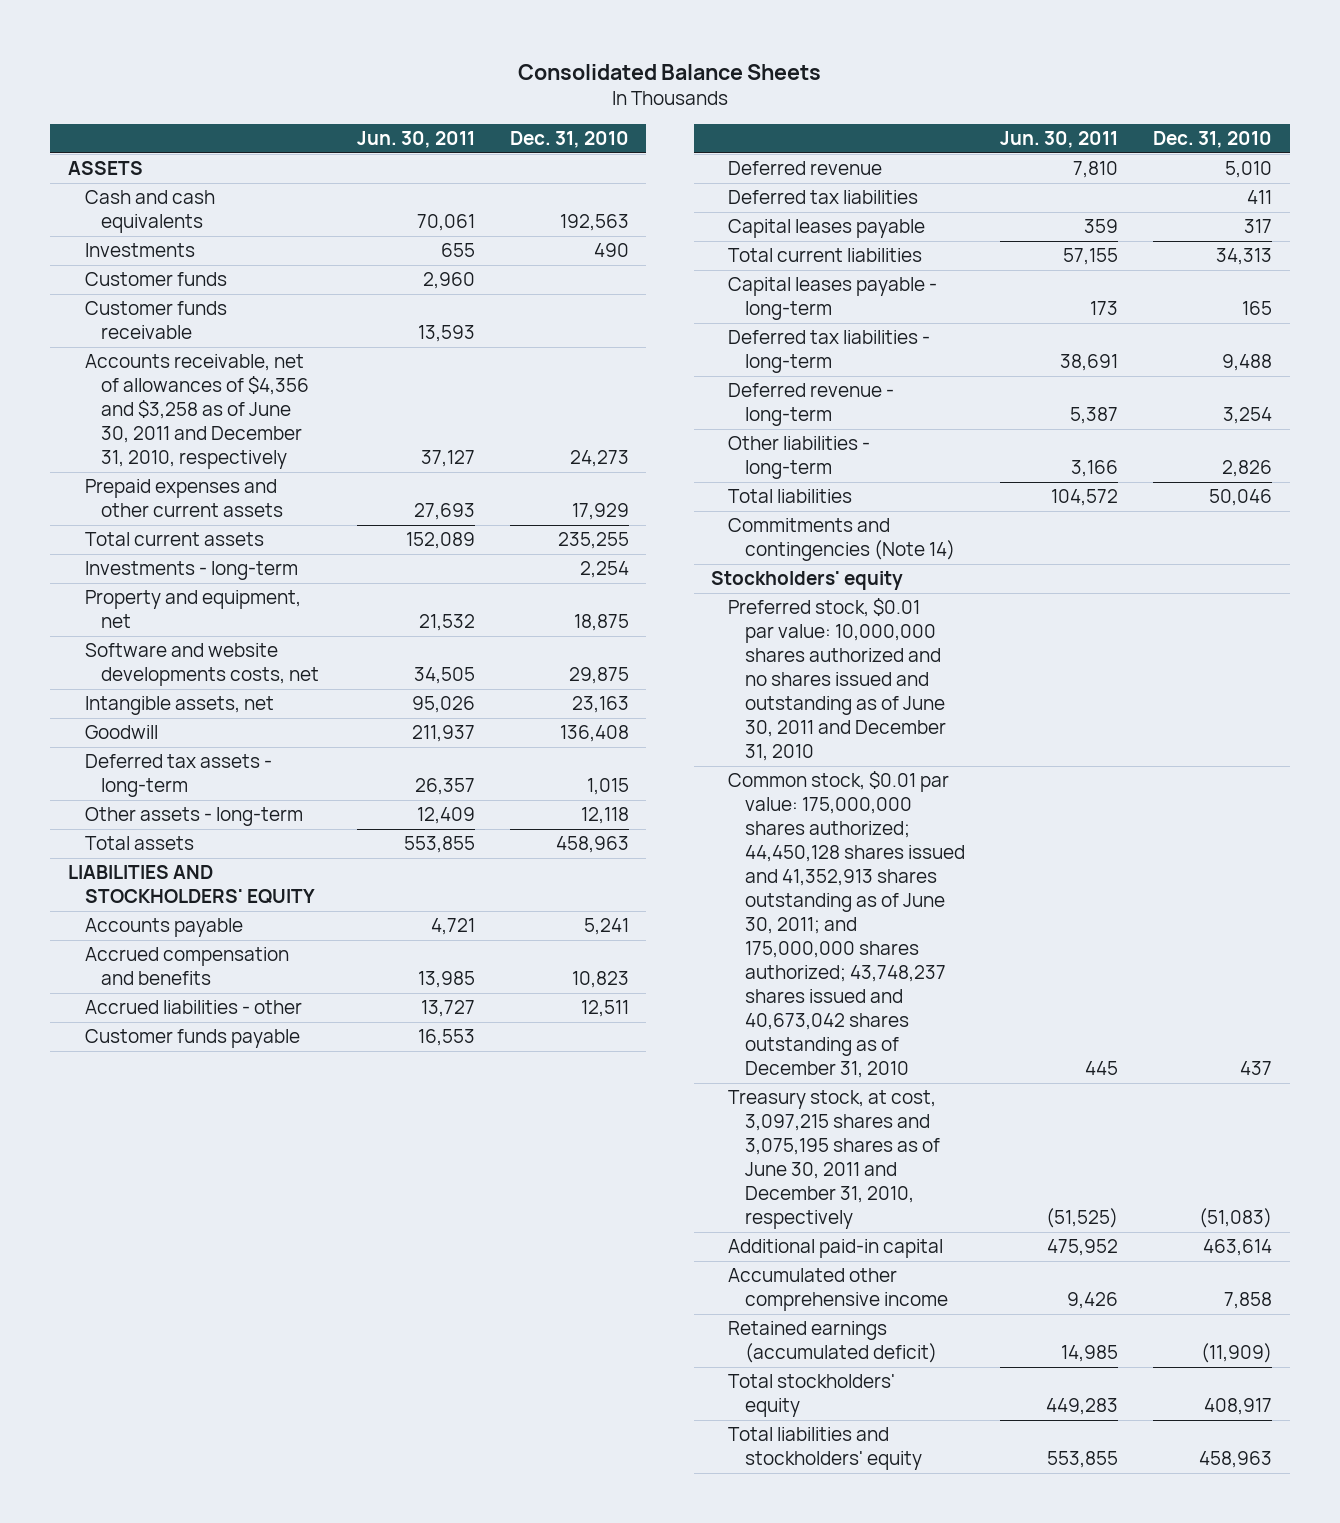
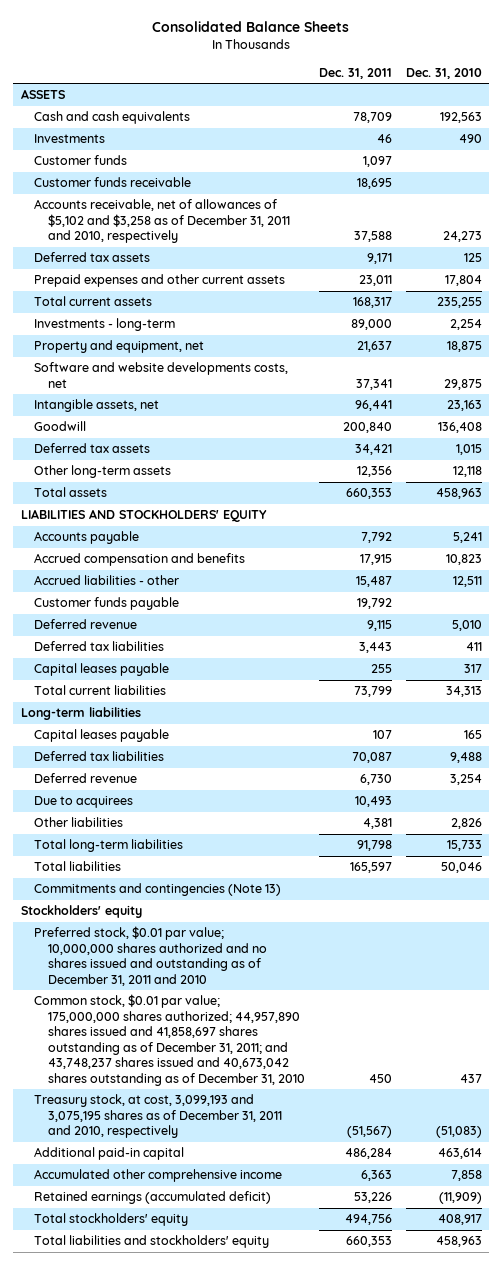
- | Jun. 30, 2011 | Dec. 31, 2010
+ | Dec. 31, 2011 | Dec. 31, 2010
- Accounts receivable, net of allowances of $4,356 and $3,258 as of June 30, 2011 and December 31, 2010, respectively | 37,127 | 24,273
- Prepaid expenses and other current assets | 27,693 | 17,929
+ Accounts receivable, net of allowances of $5,102 and $3,258 as of December 31, 2011 and 2010, respectively | 37,588 | 24,273
+ Deferred tax assets | 9,171 | 125
+ Prepaid expenses and other current assets | 23,011 | 17,804
- Deferred tax assets - long-term | 26,357 | 1,015
- Other assets - long-term | 12,409 | 12,118
+ Deferred tax assets | 34,421 | 1,015
+ Other long-term assets | 12,356 | 12,118
- Capital leases payable - long-term | 173 | 165
- Deferred tax liabilities - long-term | 38,691 | 9,488
- Deferred revenue - long-term | 5,387 | 3,254
- Other liabilities - long-term | 3,166 | 2,826
+ Long-term liabilities
+ Capital leases payable | 107 | 165
+ Deferred tax liabilities | 70,087 | 9,488
+ Deferred revenue | 6,730 | 3,254
+ Due to acquirees | 10,493 |
+ Other liabilities | 4,381 | 2,826
+ Total long-term liabilities | 91,798 | 15,733
- Commitments and contingencies (Note 14)
+ Commitments and contingencies (Note 13)
- Preferred stock, $0.01 par value: 10,000,000 shares authorized and no shares issued and outstanding as of June 30, 2011 and December 31, 2010
- Common stock, $0.01 par value: 175,000,000 shares authorized; 44,450,128 shares issued and 41,352,913 shares outstanding as of June 30, 2011; and 175,000,000 shares authorized; 43,748,237 shares issued and 40,673,042 shares outstanding as of December 31, 2010 | 445 | 437
- Treasury stock, at cost, 3,097,215 shares and 3,075,195 shares as of June 30, 2011 and December 31, 2010, respectively | (51,525) | (51,083)
+ Preferred stock, $0.01 par value; 10,000,000 shares authorized and no shares issued and outstanding as of December 31, 2011 and 2010
+ Common stock, $0.01 par value; 175,000,000 shares authorized; 44,957,890 shares issued and 41,858,697 shares outstanding as of December 31, 2011; and 43,748,237 shares issued and 40,673,042 shares outstanding as of December 31, 2010 | 450 | 437
+ Treasury stock, at cost, 3,099,193 and 3,075,195 shares as of December 31, 2011 and 2010, respectively | (51,567) | (51,083)

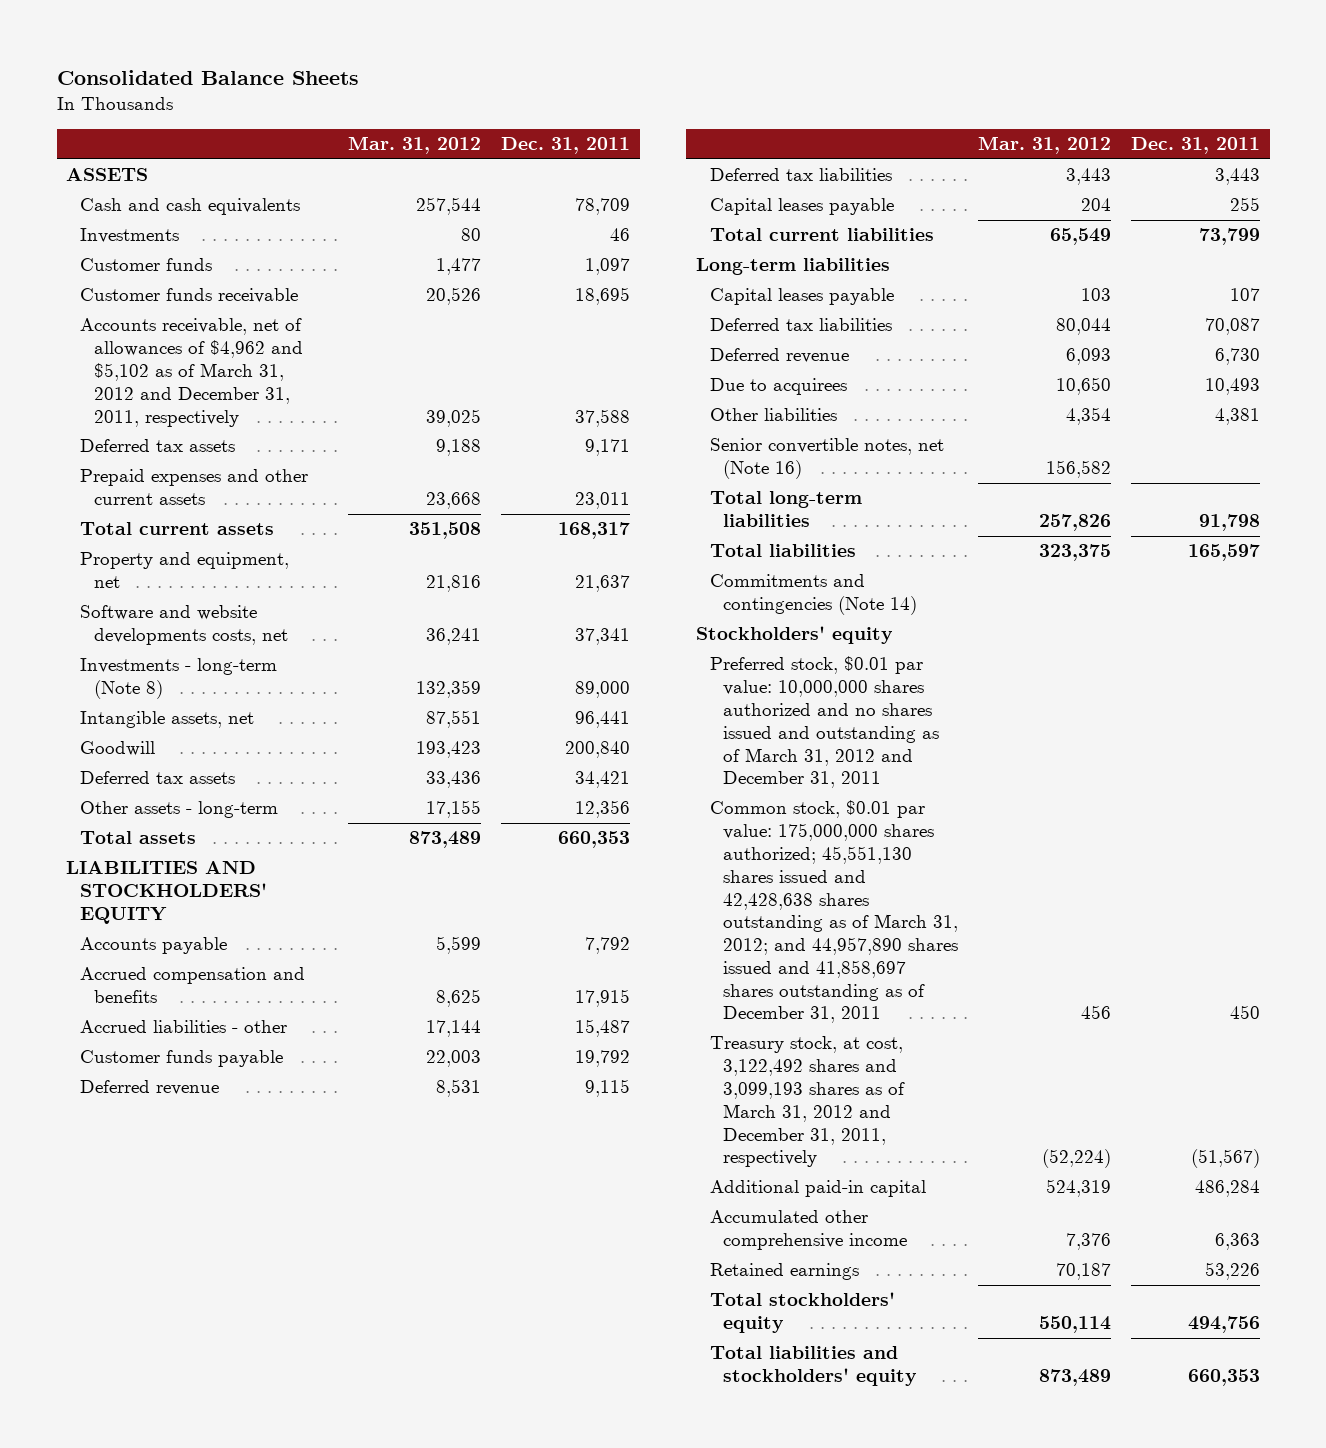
- | Dec. 31, 2011 | Dec. 31, 2010
+ | Mar. 31, 2012 | Dec. 31, 2011
- Accounts receivable, net of allowances of $5,102 and $3,258 as of December 31, 2011 and 2010, respectively | 37,588 | 24,273
+ Accounts receivable, net of allowances of $4,962 and $5,102 as of March 31, 2012 and December 31, 2011, respectively | 39,025 | 37,588
- Investments - long-term | 89,000 | 2,254
+ Investments - long-term (Note 8) | 132,359 | 89,000
- Other long-term assets | 12,356 | 12,118
+ Other assets - long-term | 17,155 | 12,356
+ Senior convertible notes, net (Note 16) | 156,582 |
- Commitments and contingencies (Note 13)
+ Commitments and contingencies (Note 14)
- Preferred stock, $0.01 par value; 10,000,000 shares authorized and no shares issued and outstanding as of December 31, 2011 and 2010
- Common stock, $0.01 par value; 175,000,000 shares authorized; 44,957,890 shares issued and 41,858,697 shares outstanding as of December 31, 2011; and 43,748,237 shares issued and 40,673,042 shares outstanding as of December 31, 2010 | 450 | 437
- Treasury stock, at cost, 3,099,193 and 3,075,195 shares as of December 31, 2011 and 2010, respectively | (51,567) | (51,083)
+ Preferred stock, $0.01 par value: 10,000,000 shares authorized and no shares issued and outstanding as of March 31, 2012 and December 31, 2011
+ Common stock, $0.01 par value: 175,000,000 shares authorized; 45,551,130 shares issued and 42,428,638 shares outstanding as of March 31, 2012; and 44,957,890 shares issued and 41,858,697 shares outstanding as of December 31, 2011 | 456 | 450
+ Treasury stock, at cost, 3,122,492 shares and 3,099,193 shares as of March 31, 2012 and December 31, 2011, respectively | (52,224) | (51,567)
- Retained earnings (accumulated deficit) | 53,226 | (11,909)
+ Retained earnings | 70,187 | 53,226

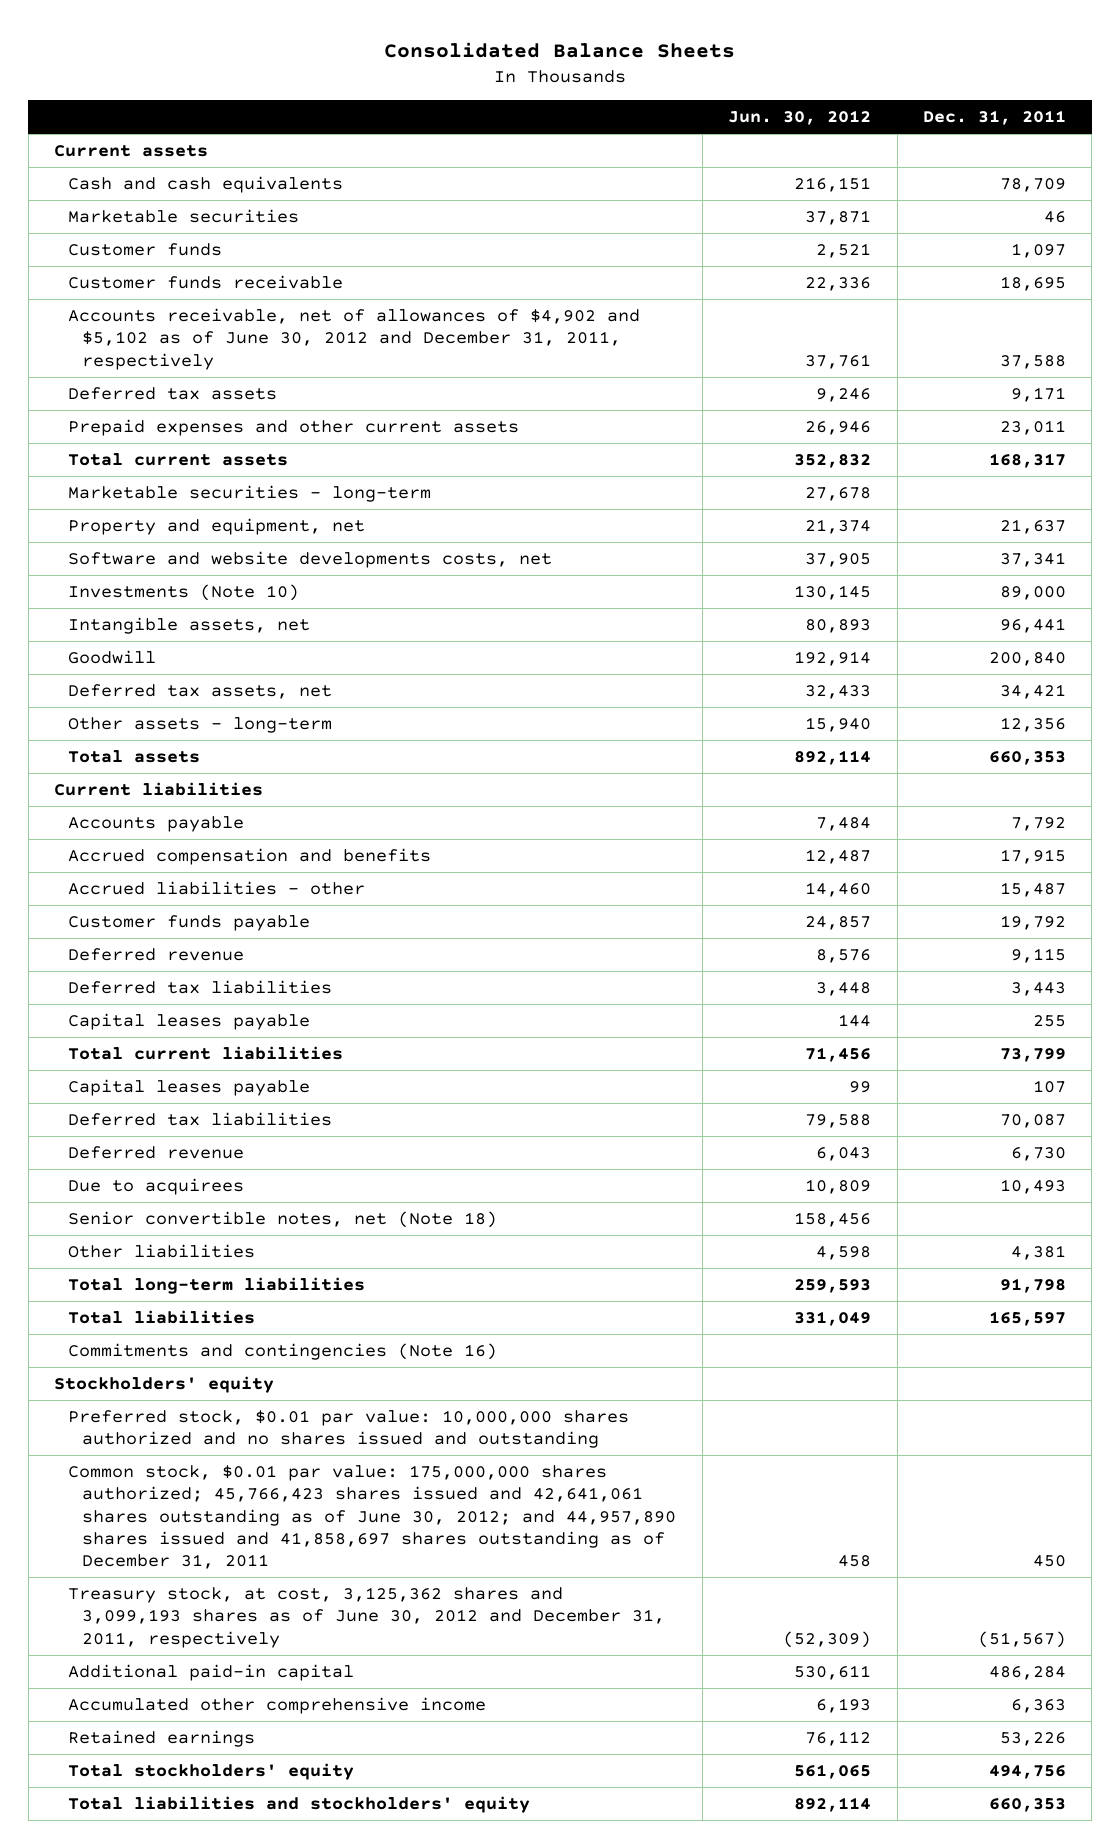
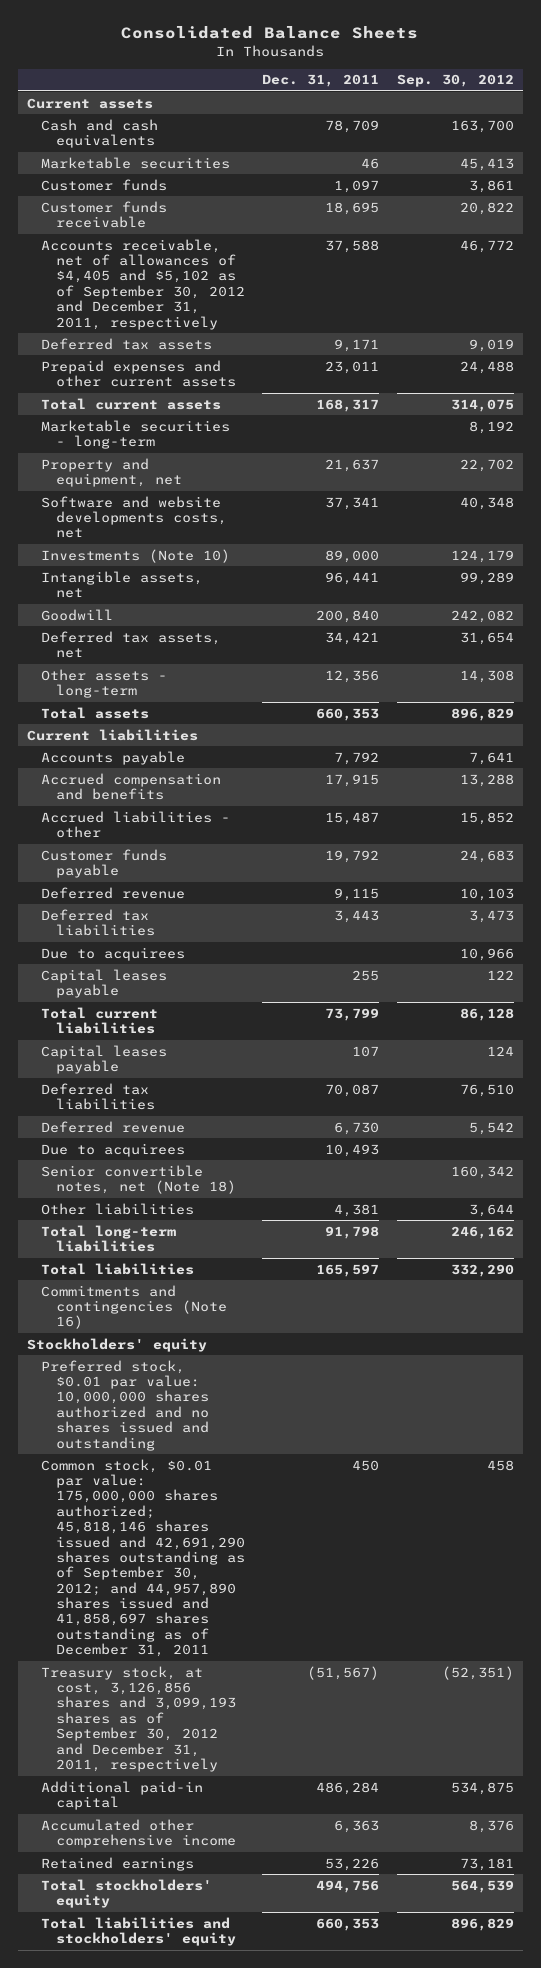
- | Jun. 30, 2012 | Dec. 31, 2011
+ | Dec. 31, 2011 | Sep. 30, 2012
- Accounts receivable, net of allowances of $4,902 and $5,102 as of June 30, 2012 and December 31, 2011, respectively | 37,761 | 37,588
+ Accounts receivable, net of allowances of $4,405 and $5,102 as of September 30, 2012 and December 31, 2011, respectively | 37,588 | 46,772
+ Due to acquirees | | 10,966
- Common stock, $0.01 par value: 175,000,000 shares authorized; 45,766,423 shares issued and 42,641,061 shares outstanding as of June 30, 2012; and 44,957,890 shares issued and 41,858,697 shares outstanding as of December 31, 2011 | 458 | 450
- Treasury stock, at cost, 3,125,362 shares and 3,099,193 shares as of June 30, 2012 and December 31, 2011, respectively | (52,309) | (51,567)
+ Common stock, $0.01 par value: 175,000,000 shares authorized; 45,818,146 shares issued and 42,691,290 shares outstanding as of September 30, 2012; and 44,957,890 shares issued and 41,858,697 shares outstanding as of December 31, 2011 | 450 | 458
+ Treasury stock, at cost, 3,126,856 shares and 3,099,193 shares as of September 30, 2012 and December 31, 2011, respectively | (51,567) | (52,351)

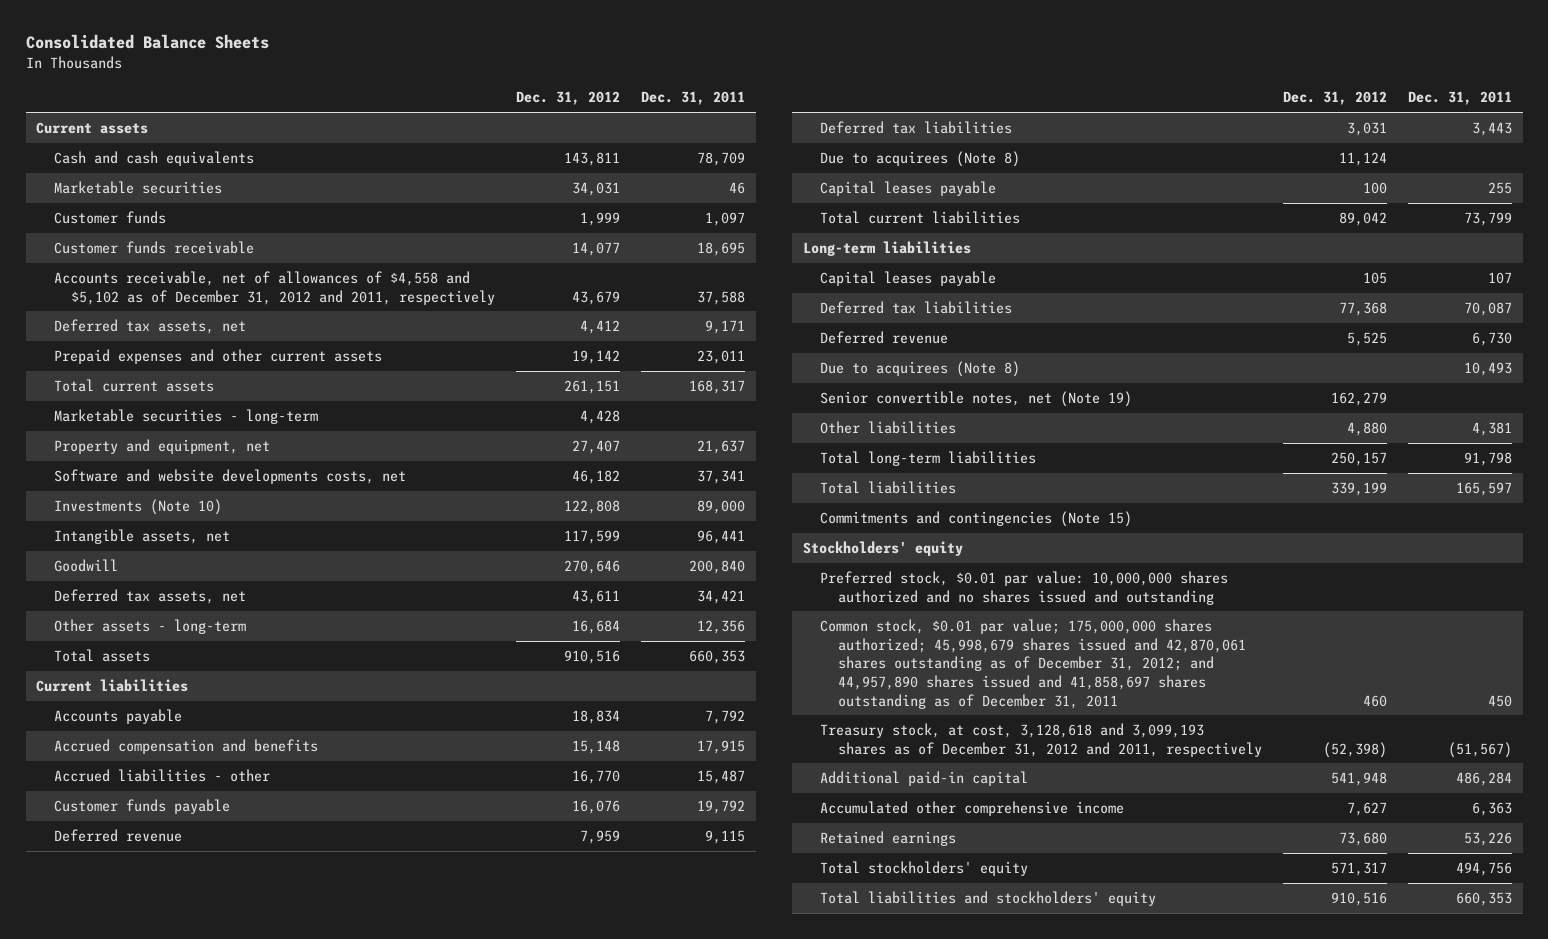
- | Dec. 31, 2011 | Sep. 30, 2012
+ | Dec. 31, 2012 | Dec. 31, 2011
- Accounts receivable, net of allowances of $4,405 and $5,102 as of September 30, 2012 and December 31, 2011, respectively | 37,588 | 46,772
- Deferred tax assets | 9,171 | 9,019
+ Accounts receivable, net of allowances of $4,558 and $5,102 as of December 31, 2012 and 2011, respectively | 43,679 | 37,588
+ Deferred tax assets, net | 4,412 | 9,171
- Due to acquirees | | 10,966
+ Due to acquirees (Note 8) | 11,124 |
+ Long-term liabilities
- Due to acquirees | 10,493 |
- Senior convertible notes, net (Note 18) | | 160,342
+ Due to acquirees (Note 8) | | 10,493
+ Senior convertible notes, net (Note 19) | 162,279 |
- Commitments and contingencies (Note 16)
+ Commitments and contingencies (Note 15)
- Common stock, $0.01 par value: 175,000,000 shares authorized; 45,818,146 shares issued and 42,691,290 shares outstanding as of September 30, 2012; and 44,957,890 shares issued and 41,858,697 shares outstanding as of December 31, 2011 | 450 | 458
- Treasury stock, at cost, 3,126,856 shares and 3,099,193 shares as of September 30, 2012 and December 31, 2011, respectively | (51,567) | (52,351)
+ Common stock, $0.01 par value; 175,000,000 shares authorized; 45,998,679 shares issued and 42,870,061 shares outstanding as of December 31, 2012; and 44,957,890 shares issued and 41,858,697 shares outstanding as of December 31, 2011 | 460 | 450
+ Treasury stock, at cost, 3,128,618 and 3,099,193 shares as of December 31, 2012 and 2011, respectively | (52,398) | (51,567)

